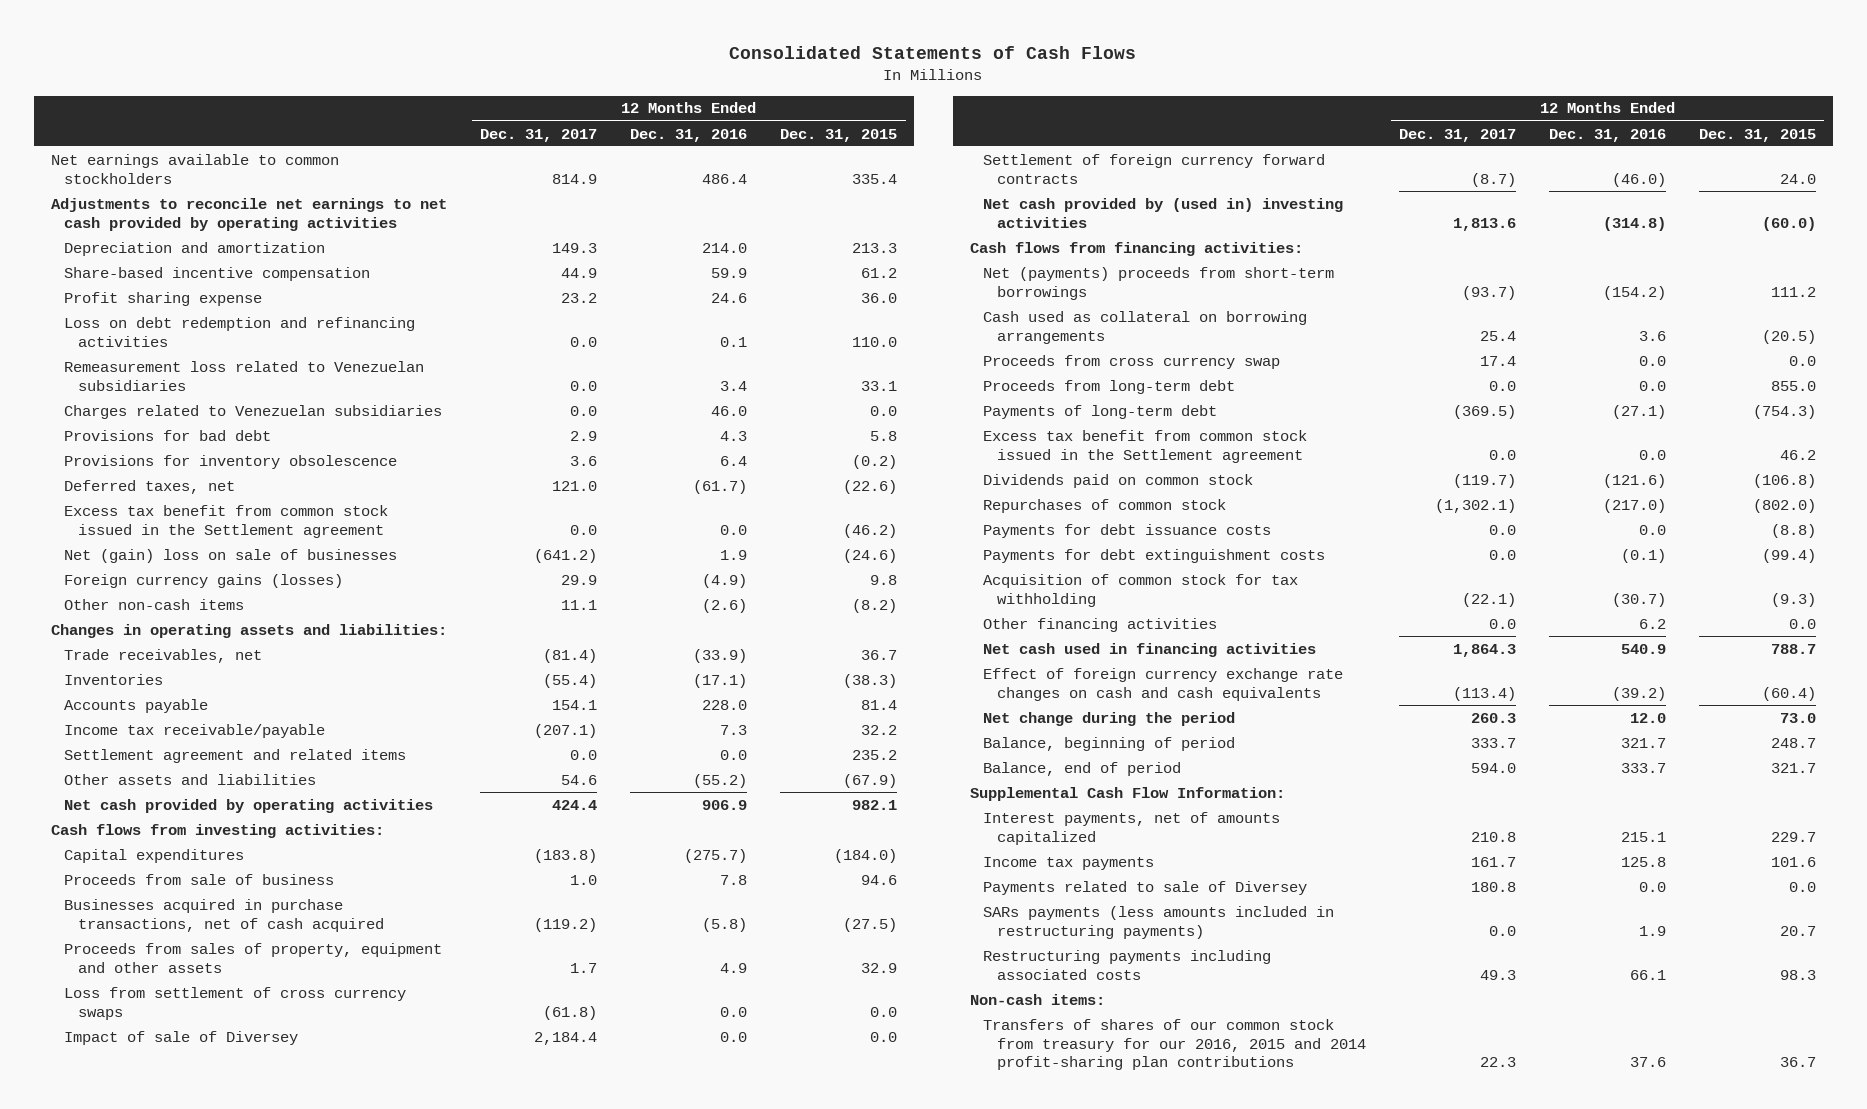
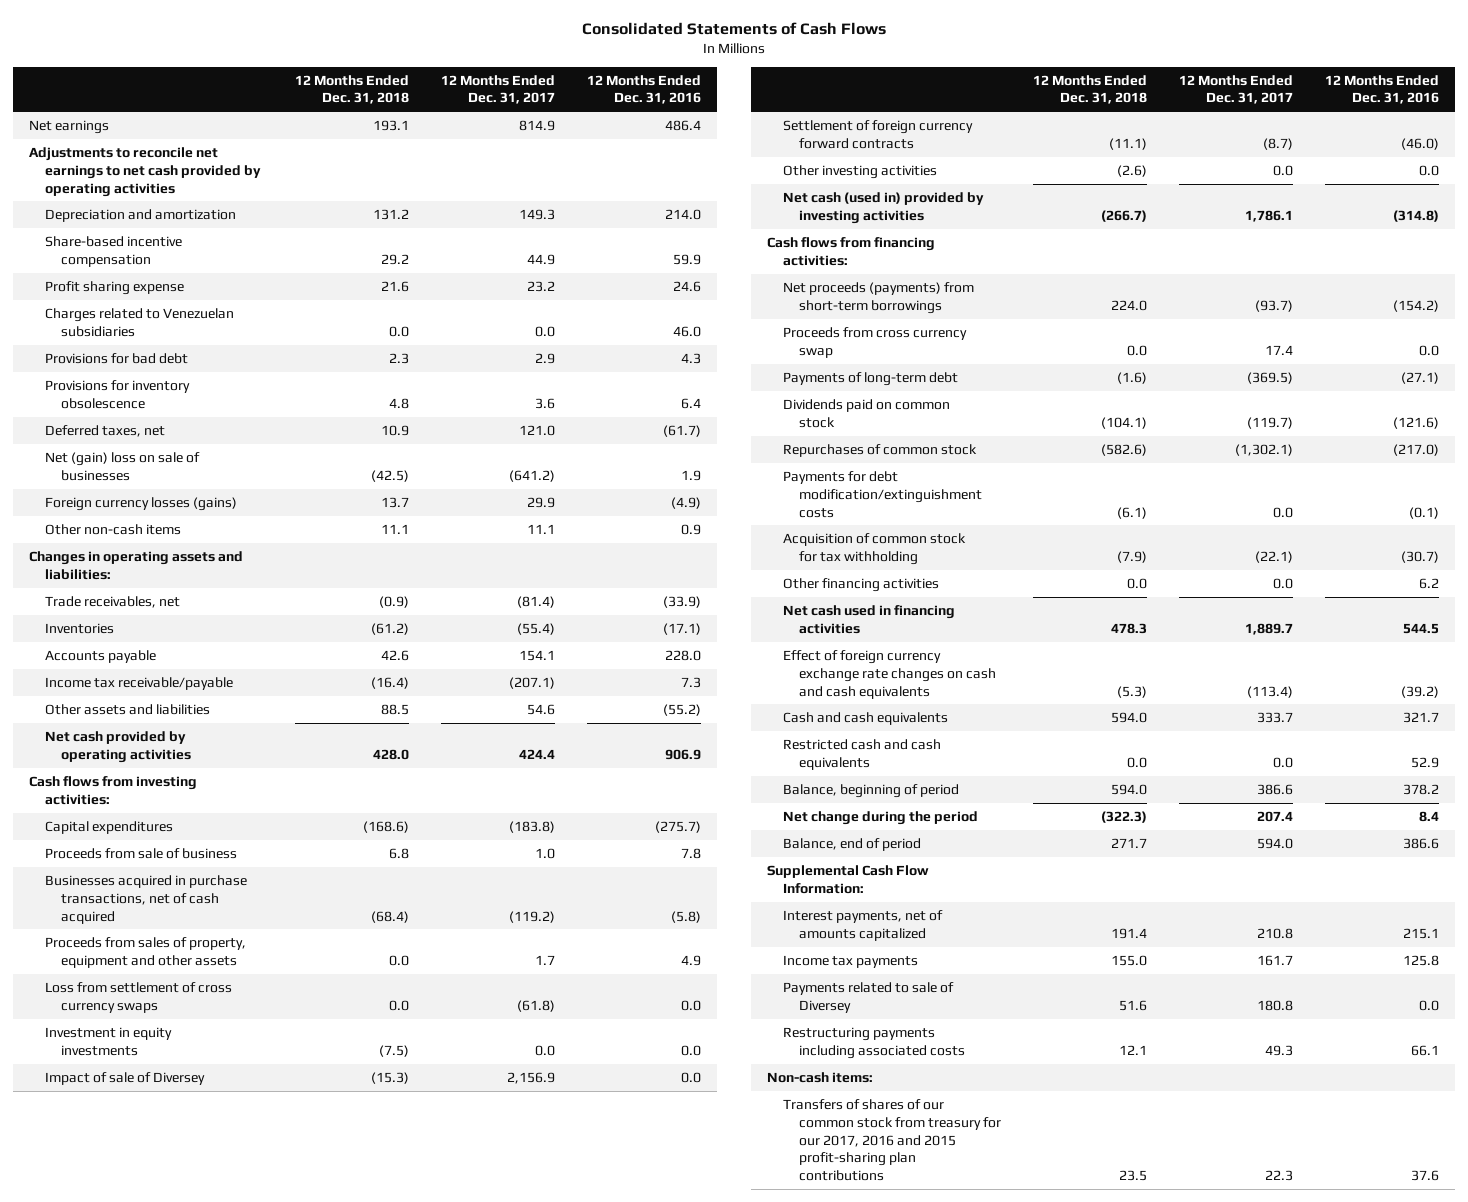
- | 12 Months Ended Dec. 31, 2017 | 12 Months Ended Dec. 31, 2016 | 12 Months Ended Dec. 31, 2015
+ | 12 Months Ended Dec. 31, 2018 | 12 Months Ended Dec. 31, 2017 | 12 Months Ended Dec. 31, 2016
- Net earnings available to common stockholders | 814.9 | 486.4 | 335.4
+ Net earnings | 193.1 | 814.9 | 486.4
- Loss on debt redemption and refinancing activities | 0.0 | 0.1 | 110.0
- Remeasurement loss related to Venezuelan subsidiaries | 0.0 | 3.4 | 33.1
- Excess tax benefit from common stock issued in the Settlement agreement | 0.0 | 0.0 | (46.2)
- Foreign currency gains (losses) | 29.9 | (4.9) | 9.8
- Other non-cash items | 11.1 | (2.6) | (8.2)
+ Foreign currency losses (gains) | 13.7 | 29.9 | (4.9)
+ Other non-cash items | 11.1 | 11.1 | 0.9
- Settlement agreement and related items | 0.0 | 0.0 | 235.2
- Impact of sale of Diversey | 2,184.4 | 0.0 | 0.0
+ Investment in equity investments | (7.5) | 0.0 | 0.0
+ Impact of sale of Diversey | (15.3) | 2,156.9 | 0.0
- Net cash provided by (used in) investing activities | 1,813.6 | (314.8) | (60.0)
+ Other investing activities | (2.6) | 0.0 | 0.0
+ Net cash (used in) provided by investing activities | (266.7) | 1,786.1 | (314.8)
- Net (payments) proceeds from short-term borrowings | (93.7) | (154.2) | 111.2
- Cash used as collateral on borrowing arrangements | 25.4 | 3.6 | (20.5)
+ Net proceeds (payments) from short-term borrowings | 224.0 | (93.7) | (154.2)
- Proceeds from long-term debt | 0.0 | 0.0 | 855.0
- Excess tax benefit from common stock issued in the Settlement agreement | 0.0 | 0.0 | 46.2
- Payments for debt issuance costs | 0.0 | 0.0 | (8.8)
- Payments for debt extinguishment costs | 0.0 | (0.1) | (99.4)
+ Payments for debt modification/extinguishment costs | (6.1) | 0.0 | (0.1)
- Net cash used in financing activities | 1,864.3 | 540.9 | 788.7
+ Net cash used in financing activities | 478.3 | 1,889.7 | 544.5
- Net change during the period | 260.3 | 12.0 | 73.0
- Balance, beginning of period | 333.7 | 321.7 | 248.7
- Balance, end of period | 594.0 | 333.7 | 321.7
+ Cash and cash equivalents | 594.0 | 333.7 | 321.7
+ Restricted cash and cash equivalents | 0.0 | 0.0 | 52.9
+ Balance, beginning of period | 594.0 | 386.6 | 378.2
+ Net change during the period | (322.3) | 207.4 | 8.4
+ Balance, end of period | 271.7 | 594.0 | 386.6
- SARs payments (less amounts included in restructuring payments) | 0.0 | 1.9 | 20.7
- Transfers of shares of our common stock from treasury for our 2016, 2015 and 2014 profit-sharing plan contributions | 22.3 | 37.6 | 36.7
+ Transfers of shares of our common stock from treasury for our 2017, 2016 and 2015 profit-sharing plan contributions | 23.5 | 22.3 | 37.6

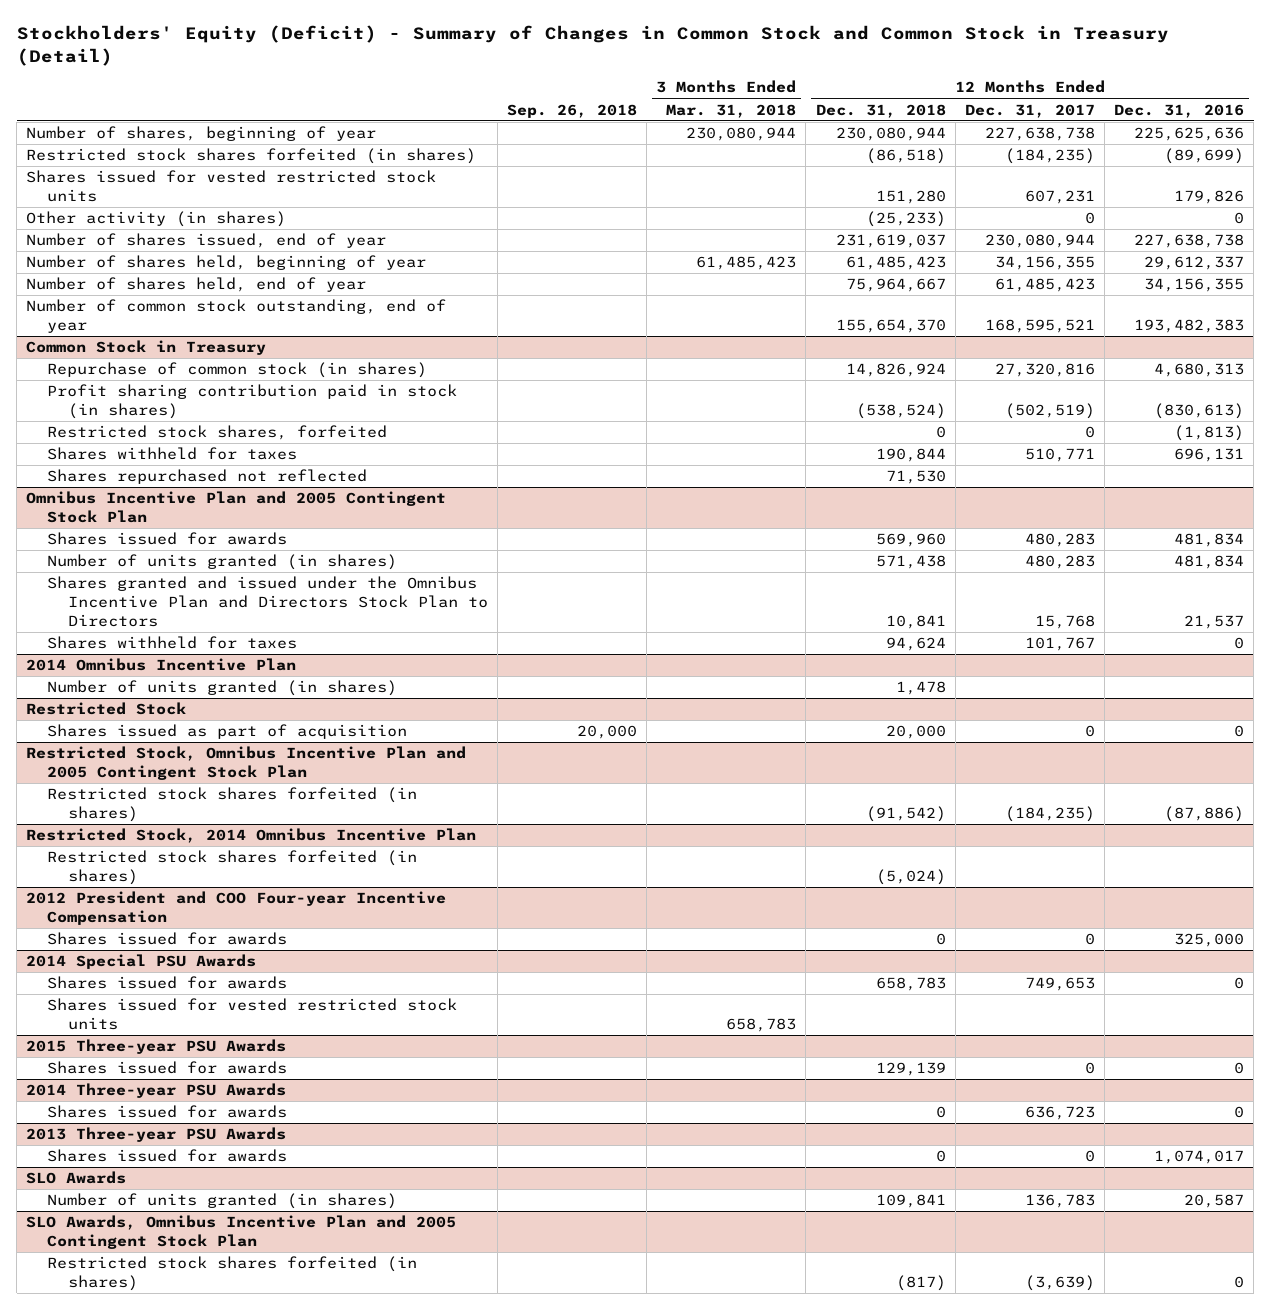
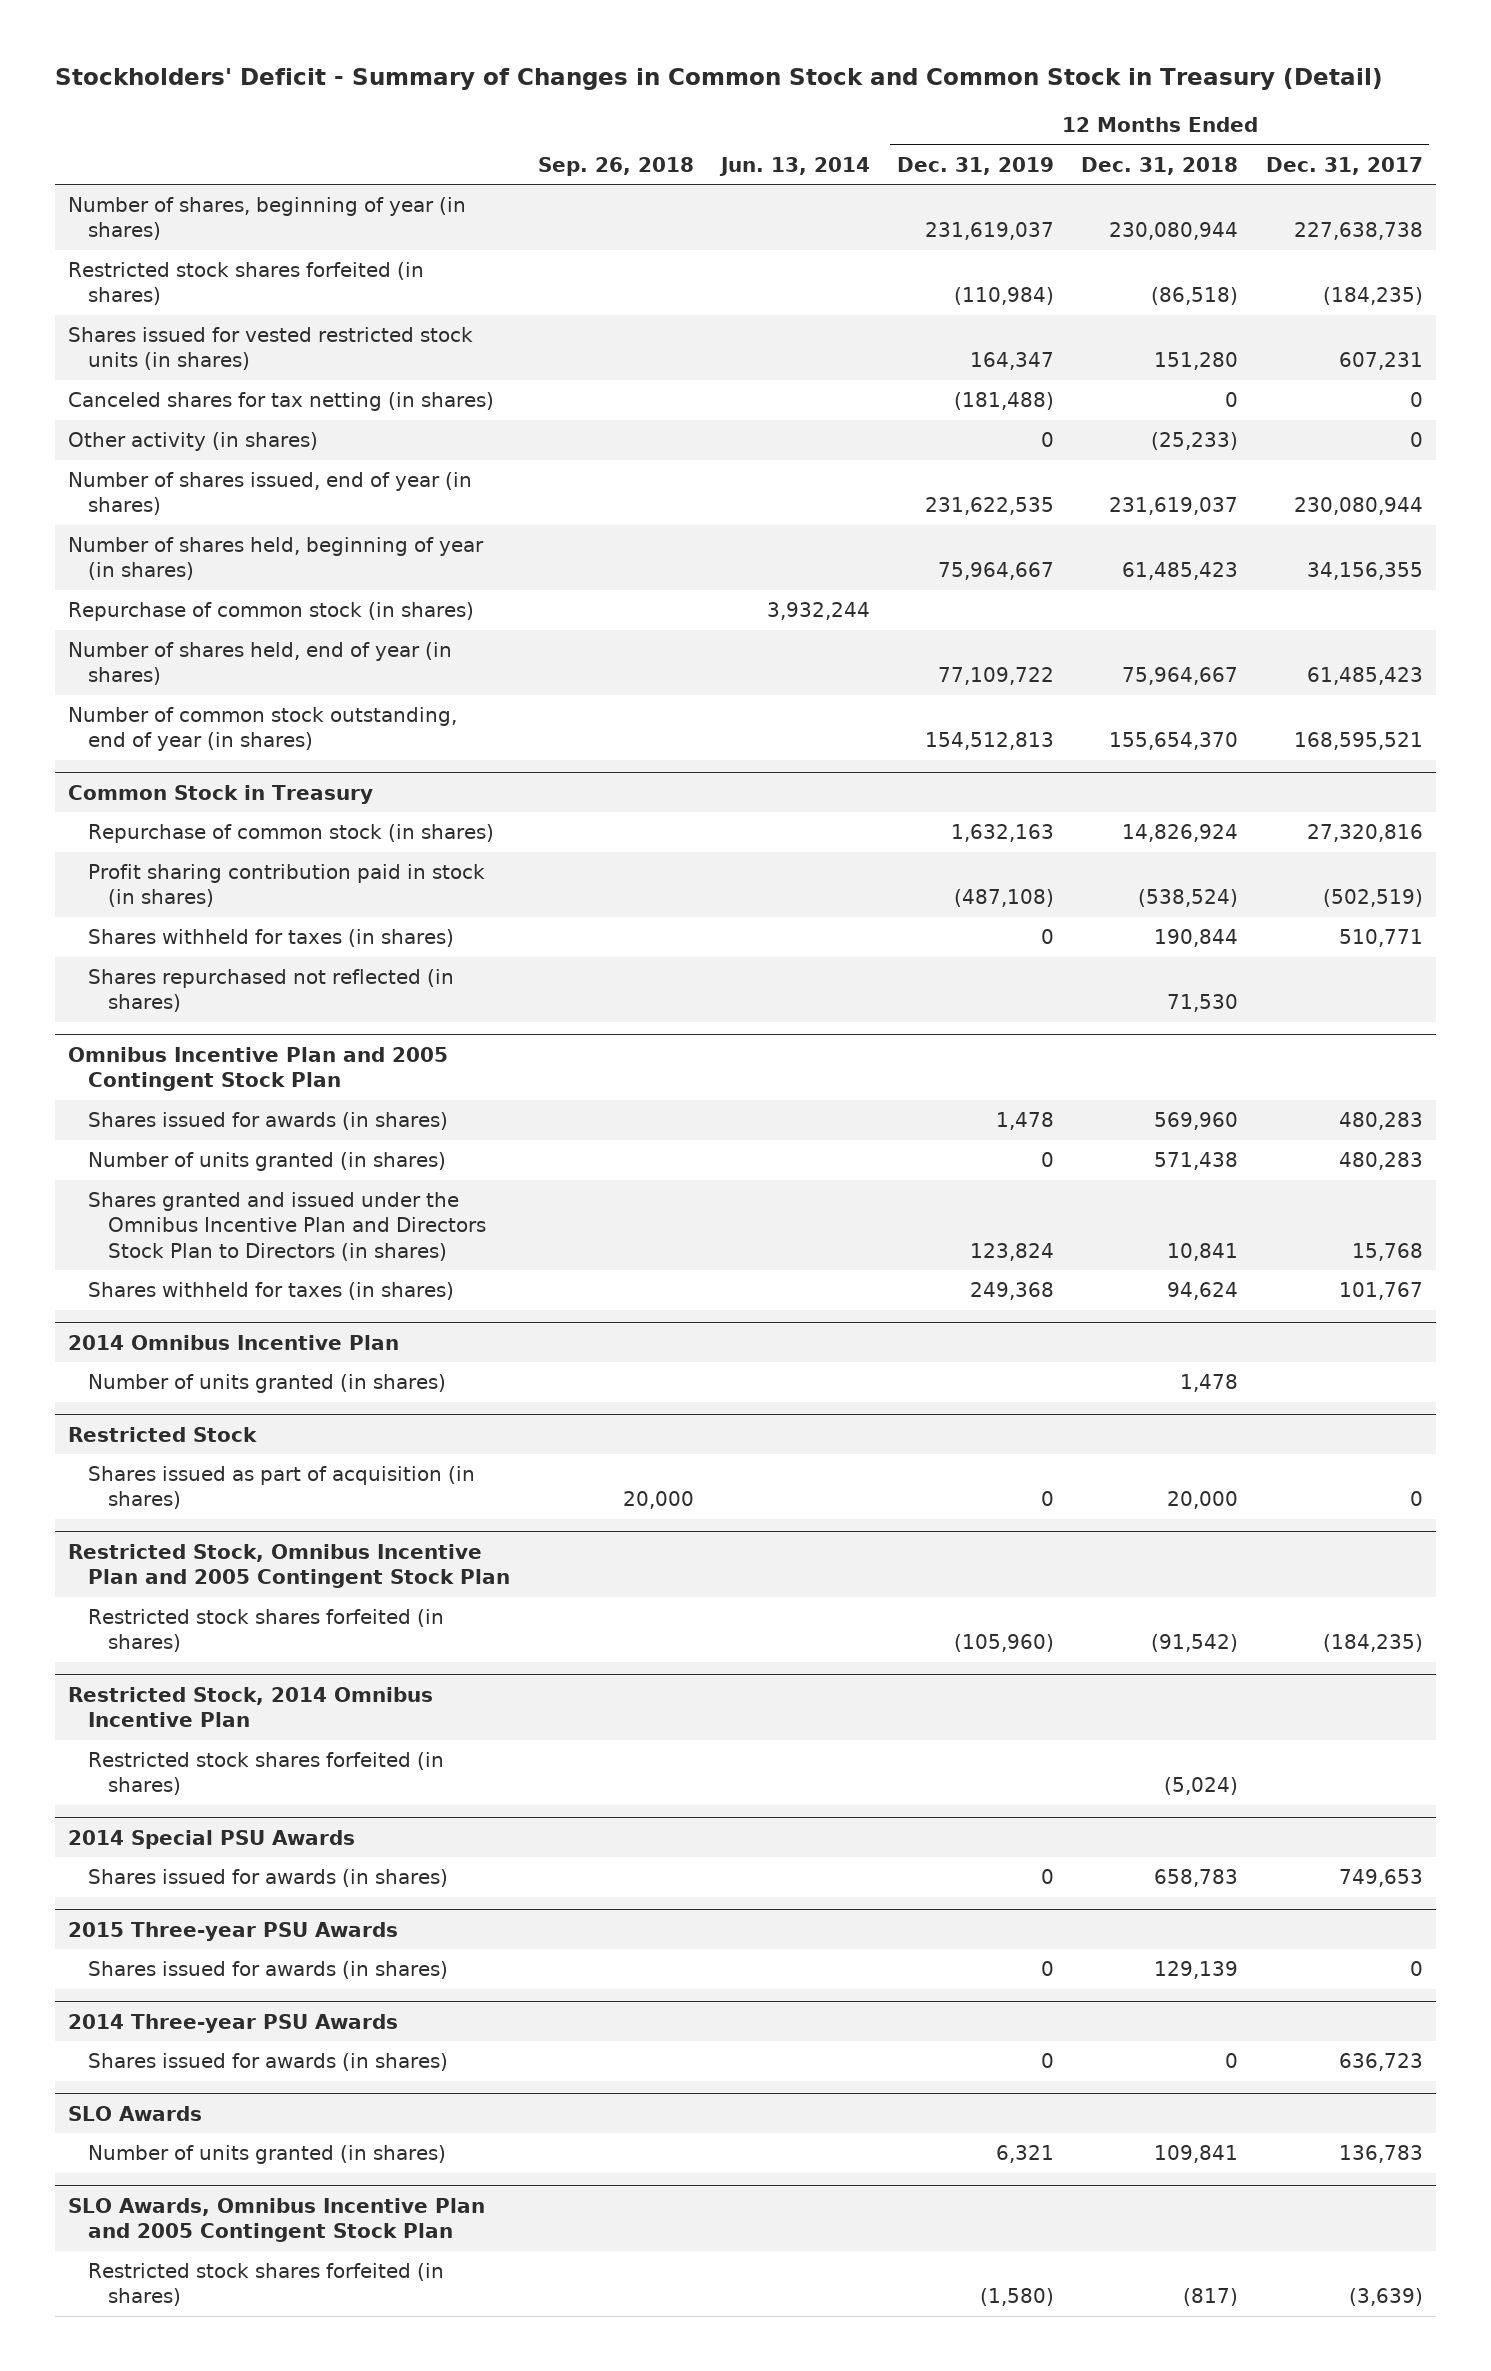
- Stockholders' Equity (Deficit) - Summary of Changes in Common Stock and Common Stock in Treasury (Detail)
+ Stockholders' Deficit - Summary of Changes in Common Stock and Common Stock in Treasury (Detail)
- | Sep. 26, 2018 | 3 Months Ended Mar. 31, 2018 | 12 Months Ended Dec. 31, 2018 | 12 Months Ended Dec. 31, 2017 | 12 Months Ended Dec. 31, 2016
+ | Sep. 26, 2018 | Jun. 13, 2014 | 12 Months Ended Dec. 31, 2019 | 12 Months Ended Dec. 31, 2018 | 12 Months Ended Dec. 31, 2017
- Number of shares, beginning of year | | 230,080,944 | 230,080,944 | 227,638,738 | 225,625,636
+ Number of shares, beginning of year (in shares) | | | 231,619,037 | 230,080,944 | 227,638,738
- Shares issued for vested restricted stock units | | | 151,280 | 607,231 | 179,826
+ Shares issued for vested restricted stock units (in shares) | | | 164,347 | 151,280 | 607,231
+ Canceled shares for tax netting (in shares) | | | (181,488) | 0 | 0
- Number of shares issued, end of year | | | 231,619,037 | 230,080,944 | 227,638,738
- Number of shares held, beginning of year | | 61,485,423 | 61,485,423 | 34,156,355 | 29,612,337
- Number of shares held, end of year | | | 75,964,667 | 61,485,423 | 34,156,355
- Number of common stock outstanding, end of year | | | 155,654,370 | 168,595,521 | 193,482,383
+ Number of shares issued, end of year (in shares) | | | 231,622,535 | 231,619,037 | 230,080,944
+ Number of shares held, beginning of year (in shares) | | | 75,964,667 | 61,485,423 | 34,156,355
+ Repurchase of common stock (in shares) | | 3,932,244 | | |
+ Number of shares held, end of year (in shares) | | | 77,109,722 | 75,964,667 | 61,485,423
+ Number of common stock outstanding, end of year (in shares) | | | 154,512,813 | 155,654,370 | 168,595,521
@ Common Stock in Treasury
- Restricted stock shares, forfeited | | | 0 | 0 | (1,813)
- Shares withheld for taxes | | | 190,844 | 510,771 | 696,131
- Shares repurchased not reflected | | | 71,530 | |
+ Shares withheld for taxes (in shares) | | | 0 | 190,844 | 510,771
+ Shares repurchased not reflected (in shares) | | | | 71,530 |
@ Omnibus Incentive Plan and 2005 Contingent Stock Plan
- Shares issued for awards | | | 569,960 | 480,283 | 481,834
+ Shares issued for awards (in shares) | | | 1,478 | 569,960 | 480,283
- Shares granted and issued under the Omnibus Incentive Plan and Directors Stock Plan to Directors | | | 10,841 | 15,768 | 21,537
- Shares withheld for taxes | | | 94,624 | 101,767 | 0
+ Shares granted and issued under the Omnibus Incentive Plan and Directors Stock Plan to Directors (in shares) | | | 123,824 | 10,841 | 15,768
+ Shares withheld for taxes (in shares) | | | 249,368 | 94,624 | 101,767
@ Restricted Stock
- Shares issued as part of acquisition | 20,000 | | 20,000 | 0 | 0
+ Shares issued as part of acquisition (in shares) | 20,000 | | 0 | 20,000 | 0
- 2012 President and COO Four-year Incentive Compensation
- Shares issued for awards | | | 0 | 0 | 325,000
@ 2014 Special PSU Awards
- Shares issued for awards | | | 658,783 | 749,653 | 0
- Shares issued for vested restricted stock units | | 658,783 | | |
+ Shares issued for awards (in shares) | | | 0 | 658,783 | 749,653
@ 2015 Three-year PSU Awards
- Shares issued for awards | | | 129,139 | 0 | 0
+ Shares issued for awards (in shares) | | | 0 | 129,139 | 0
@ 2014 Three-year PSU Awards
- Shares issued for awards | | | 0 | 636,723 | 0
- 2013 Three-year PSU Awards
- Shares issued for awards | | | 0 | 0 | 1,074,017
@ 2014 Three-year PSU Awards
+ Shares issued for awards (in shares) | | | 0 | 0 | 636,723

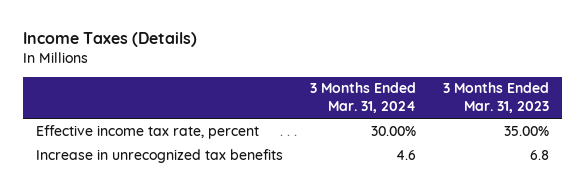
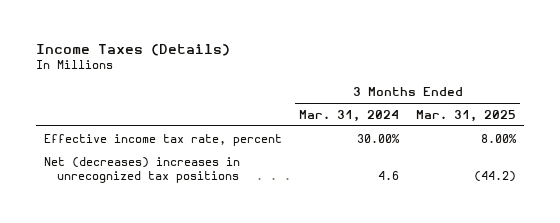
- | 3 Months Ended Mar. 31, 2024 | 3 Months Ended Mar. 31, 2023
+ | 3 Months Ended Mar. 31, 2024 | 3 Months Ended Mar. 31, 2025
- Increase in unrecognized tax benefits | 4.6 | 6.8
+ Net (decreases) increases in unrecognized tax positions | 4.6 | (44.2)

